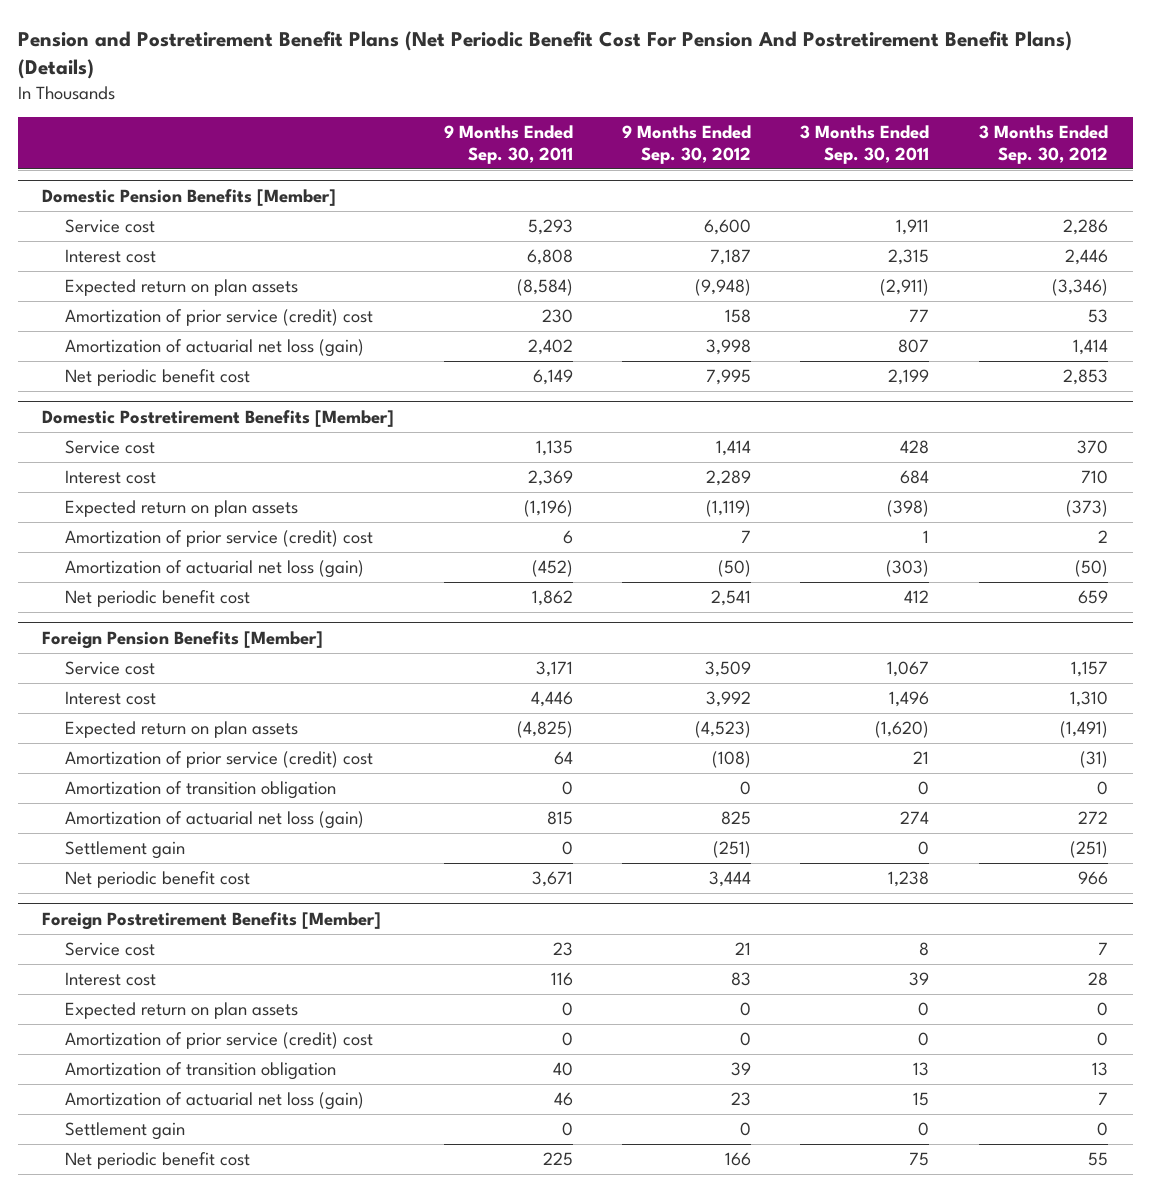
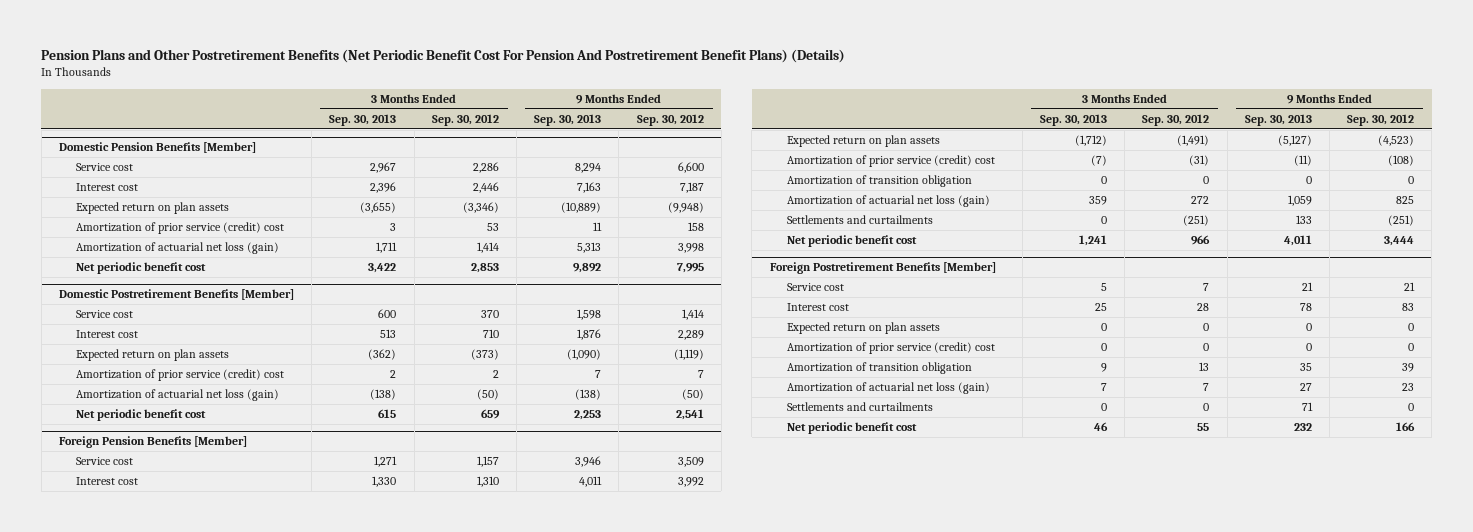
- Pension and Postretirement Benefit Plans (Net Periodic Benefit Cost For Pension And Postretirement Benefit Plans) (Details)
+ Pension Plans and Other Postretirement Benefits (Net Periodic Benefit Cost For Pension And Postretirement Benefit Plans) (Details)
- | 9 Months Ended Sep. 30, 2011 | 9 Months Ended Sep. 30, 2012 | 3 Months Ended Sep. 30, 2011 | 3 Months Ended Sep. 30, 2012
+ | 3 Months Ended Sep. 30, 2013 | 3 Months Ended Sep. 30, 2012 | 9 Months Ended Sep. 30, 2013 | 9 Months Ended Sep. 30, 2012
@ Foreign Pension Benefits [Member]
- Settlement gain | 0 | (251) | 0 | (251)
+ Settlements and curtailments | 0 | (251) | 133 | (251)
@ Foreign Postretirement Benefits [Member]
- Settlement gain | 0 | 0 | 0 | 0
+ Settlements and curtailments | 0 | 0 | 71 | 0

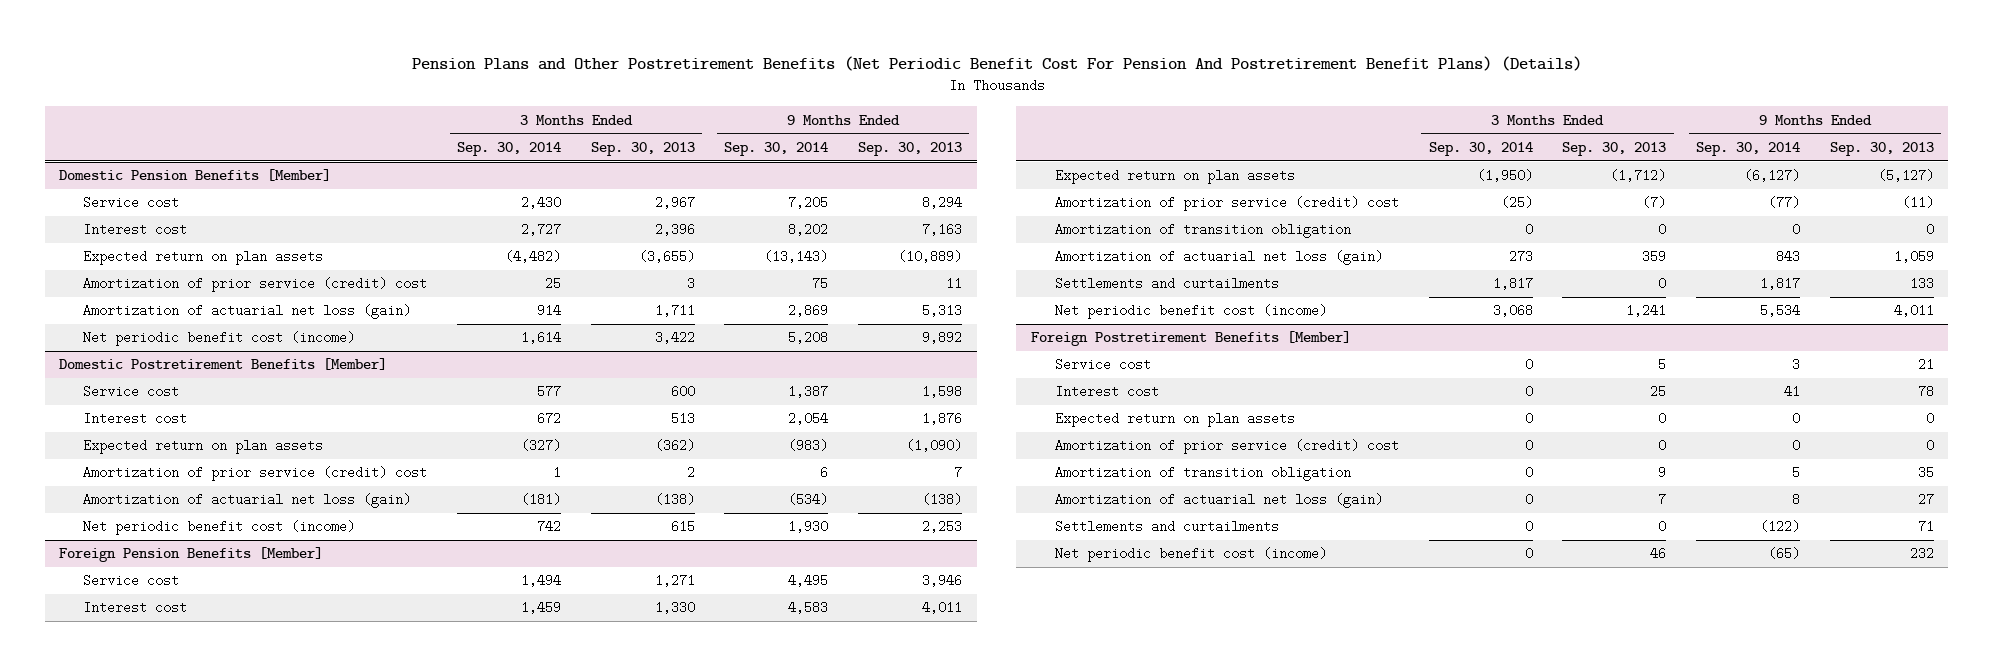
- | 3 Months Ended Sep. 30, 2013 | 3 Months Ended Sep. 30, 2012 | 9 Months Ended Sep. 30, 2013 | 9 Months Ended Sep. 30, 2012
+ | 3 Months Ended Sep. 30, 2014 | 3 Months Ended Sep. 30, 2013 | 9 Months Ended Sep. 30, 2014 | 9 Months Ended Sep. 30, 2013
@ Domestic Pension Benefits [Member]
- Net periodic benefit cost | 3,422 | 2,853 | 9,892 | 7,995
+ Net periodic benefit cost (income) | 1,614 | 3,422 | 5,208 | 9,892
@ Domestic Postretirement Benefits [Member]
- Net periodic benefit cost | 615 | 659 | 2,253 | 2,541
+ Net periodic benefit cost (income) | 742 | 615 | 1,930 | 2,253
@ Foreign Pension Benefits [Member]
- Net periodic benefit cost | 1,241 | 966 | 4,011 | 3,444
+ Net periodic benefit cost (income) | 3,068 | 1,241 | 5,534 | 4,011
@ Foreign Postretirement Benefits [Member]
- Net periodic benefit cost | 46 | 55 | 232 | 166
+ Net periodic benefit cost (income) | 0 | 46 | (65) | 232

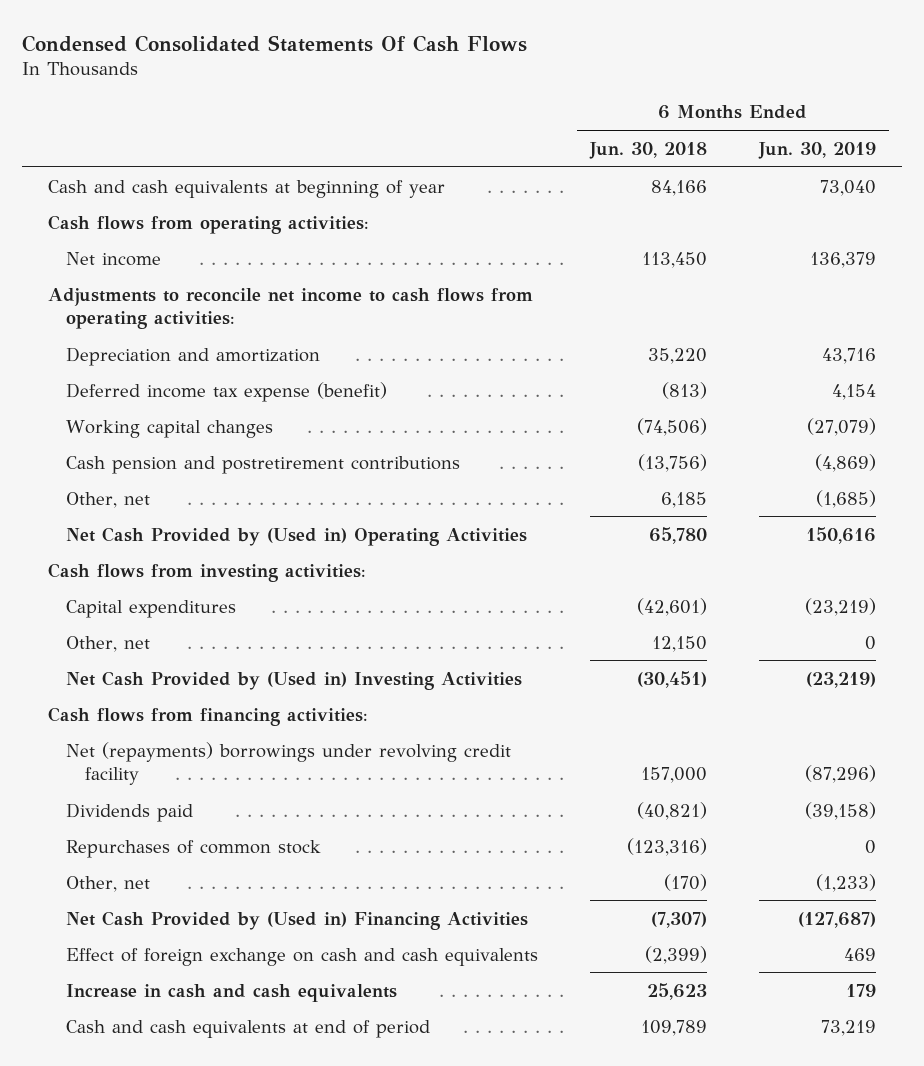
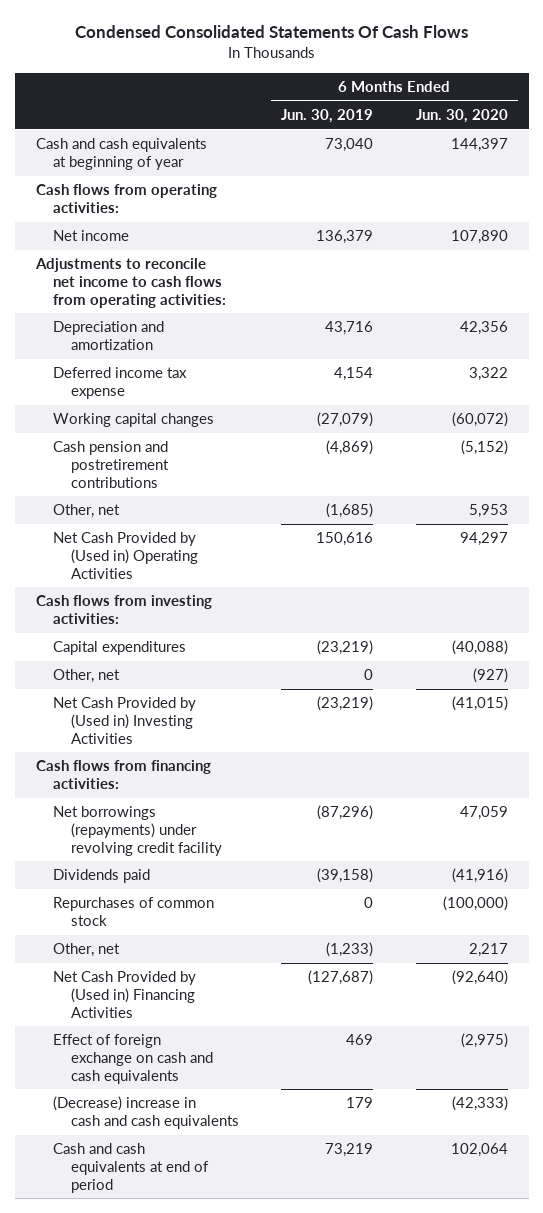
- | 6 Months Ended Jun. 30, 2018 | 6 Months Ended Jun. 30, 2019
+ | 6 Months Ended Jun. 30, 2019 | 6 Months Ended Jun. 30, 2020
- Deferred income tax expense (benefit) | (813) | 4,154
+ Deferred income tax expense | 4,154 | 3,322
- Net (repayments) borrowings under revolving credit facility | 157,000 | (87,296)
+ Net borrowings (repayments) under revolving credit facility | (87,296) | 47,059
- Increase in cash and cash equivalents | 25,623 | 179
+ (Decrease) increase in cash and cash equivalents | 179 | (42,333)

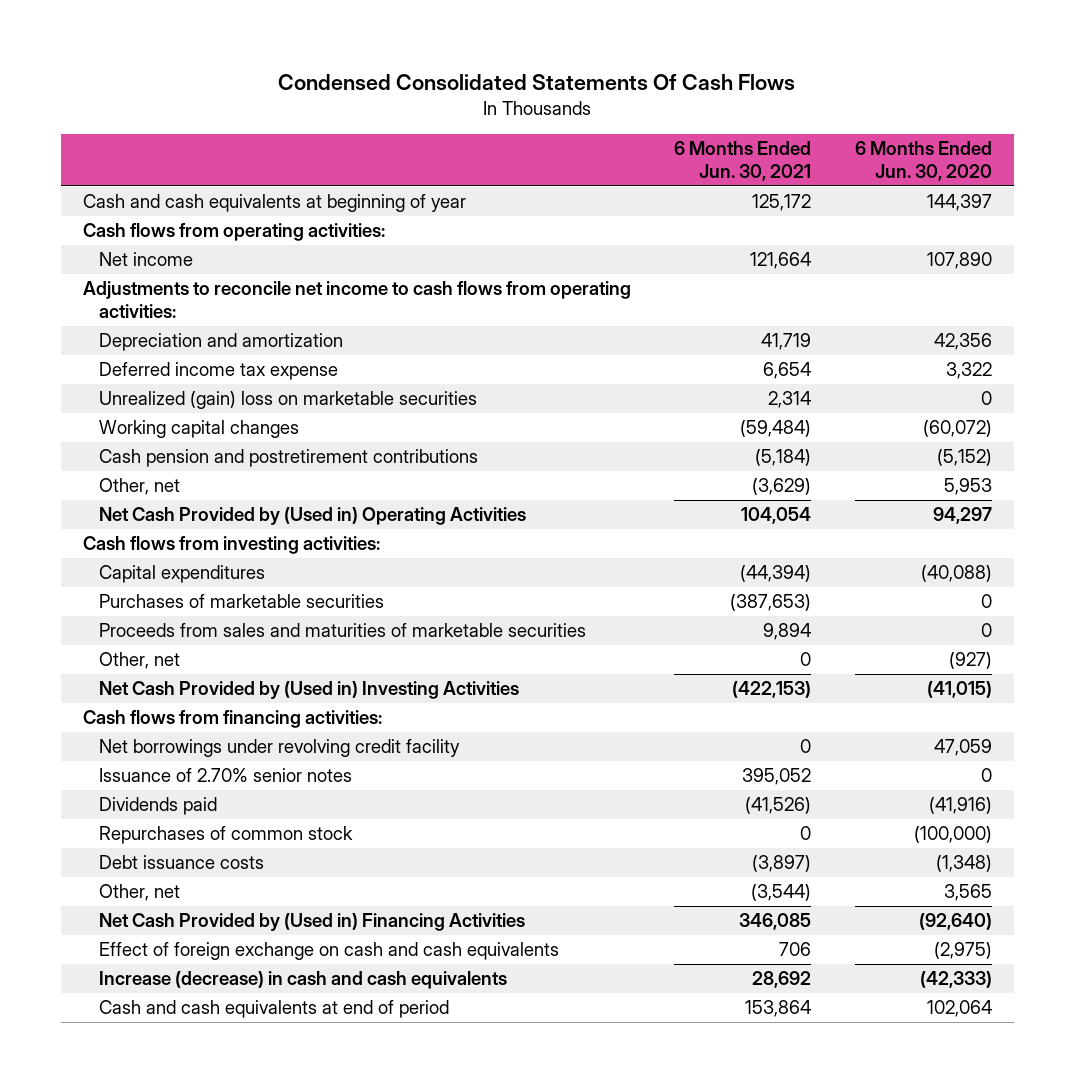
- | 6 Months Ended Jun. 30, 2019 | 6 Months Ended Jun. 30, 2020
+ | 6 Months Ended Jun. 30, 2021 | 6 Months Ended Jun. 30, 2020
+ Unrealized (gain) loss on marketable securities | 2,314 | 0
+ Purchases of marketable securities | (387,653) | 0
+ Proceeds from sales and maturities of marketable securities | 9,894 | 0
- Net borrowings (repayments) under revolving credit facility | (87,296) | 47,059
+ Net borrowings under revolving credit facility | 0 | 47,059
+ Issuance of 2.70% senior notes | 395,052 | 0
- Other, net | (1,233) | 2,217
+ Debt issuance costs | (3,897) | (1,348)
+ Other, net | (3,544) | 3,565
- (Decrease) increase in cash and cash equivalents | 179 | (42,333)
+ Increase (decrease) in cash and cash equivalents | 28,692 | (42,333)

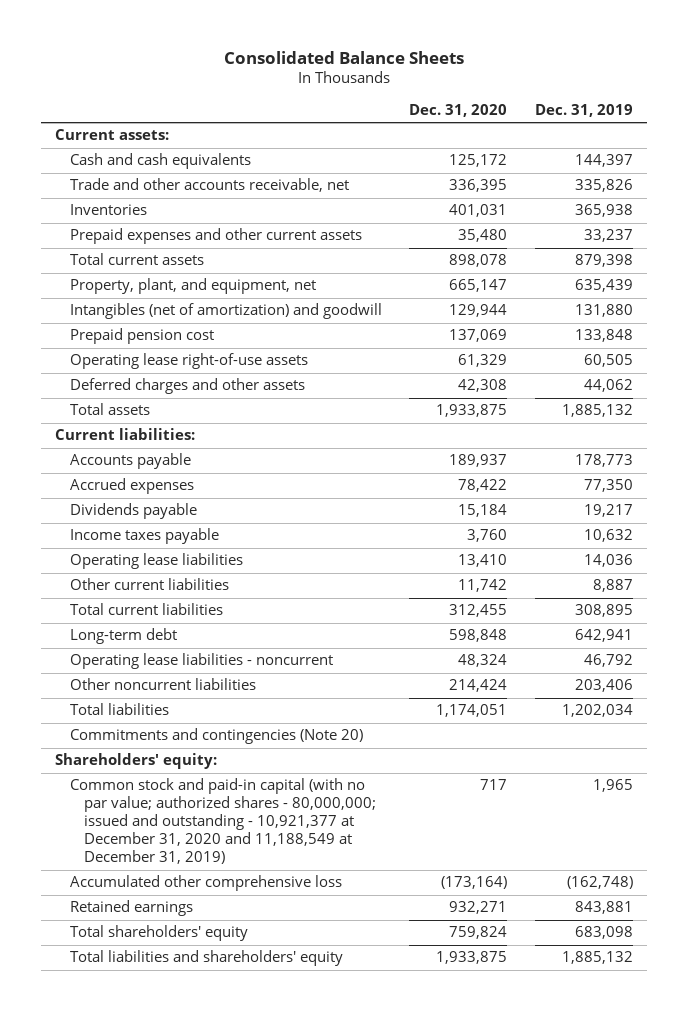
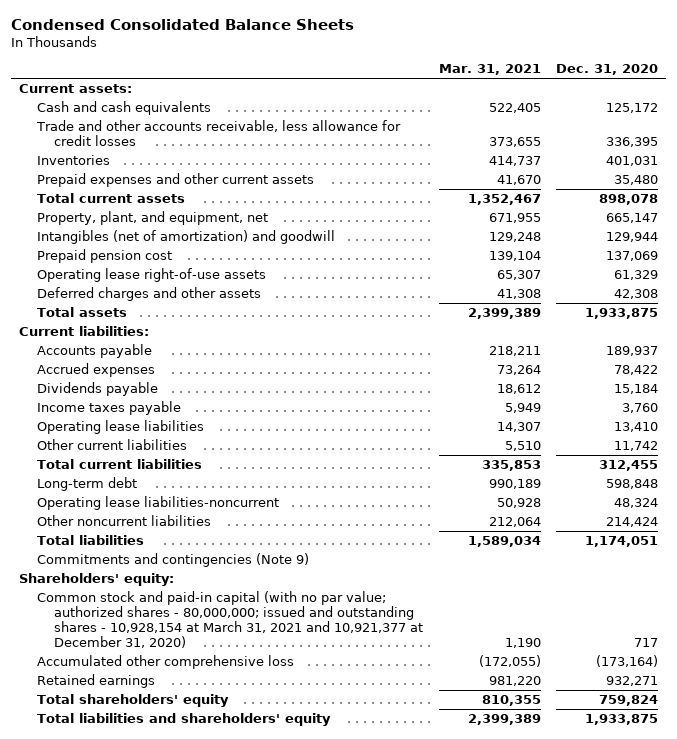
- Consolidated Balance Sheets
+ Condensed Consolidated Balance Sheets
- | Dec. 31, 2020 | Dec. 31, 2019
+ | Mar. 31, 2021 | Dec. 31, 2020
- Trade and other accounts receivable, net | 336,395 | 335,826
+ Trade and other accounts receivable, less allowance for credit losses | 373,655 | 336,395
- Operating lease liabilities - noncurrent | 48,324 | 46,792
+ Operating lease liabilities-noncurrent | 50,928 | 48,324
- Commitments and contingencies (Note 20)
+ Commitments and contingencies (Note 9)
- Common stock and paid-in capital (with no par value; authorized shares - 80,000,000; issued and outstanding - 10,921,377 at December 31, 2020 and 11,188,549 at December 31, 2019) | 717 | 1,965
+ Common stock and paid-in capital (with no par value; authorized shares - 80,000,000; issued and outstanding shares - 10,928,154 at March 31, 2021 and 10,921,377 at December 31, 2020) | 1,190 | 717

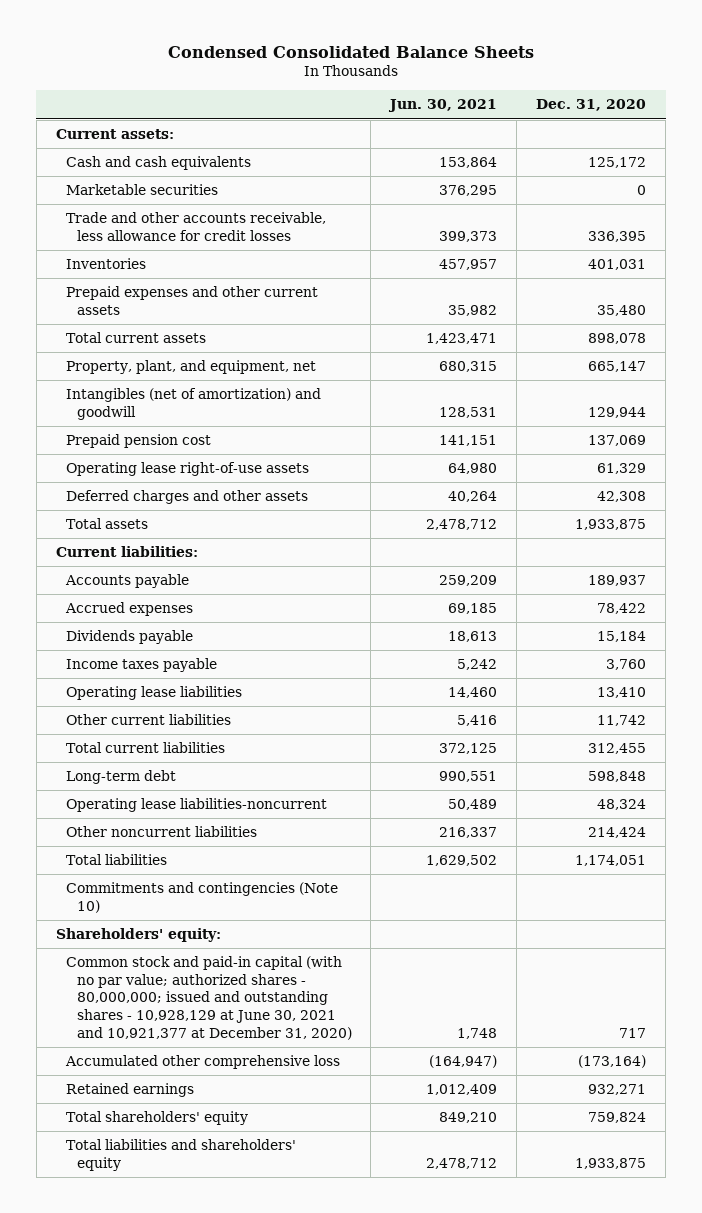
- | Mar. 31, 2021 | Dec. 31, 2020
+ | Jun. 30, 2021 | Dec. 31, 2020
+ Marketable securities | 376,295 | 0
- Commitments and contingencies (Note 9)
+ Commitments and contingencies (Note 10)
- Common stock and paid-in capital (with no par value; authorized shares - 80,000,000; issued and outstanding shares - 10,928,154 at March 31, 2021 and 10,921,377 at December 31, 2020) | 1,190 | 717
+ Common stock and paid-in capital (with no par value; authorized shares - 80,000,000; issued and outstanding shares - 10,928,129 at June 30, 2021 and 10,921,377 at December 31, 2020) | 1,748 | 717

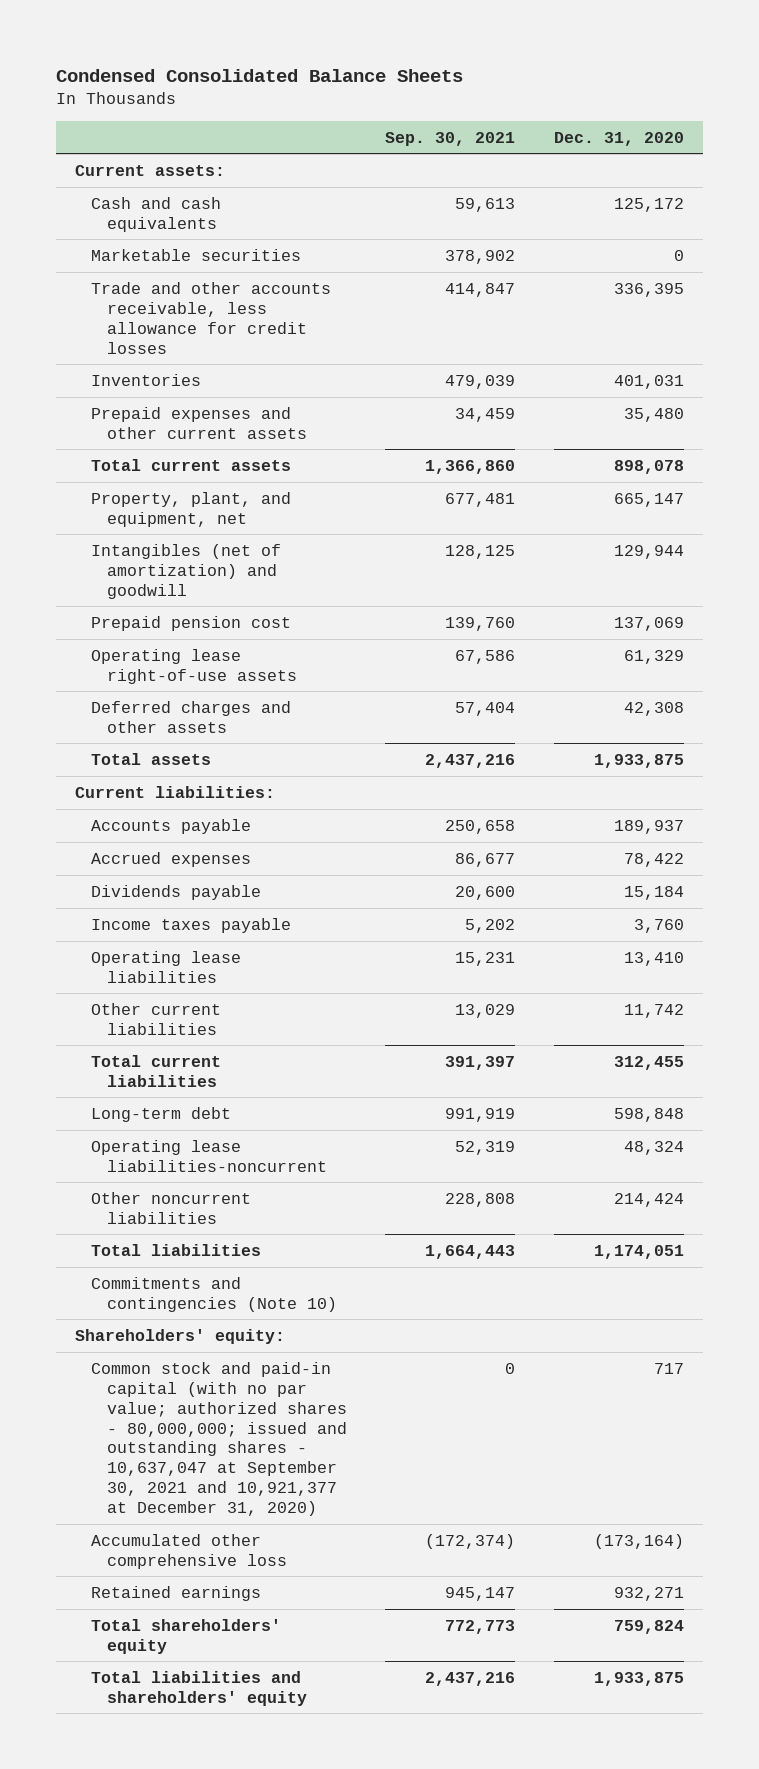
- | Jun. 30, 2021 | Dec. 31, 2020
+ | Sep. 30, 2021 | Dec. 31, 2020
- Common stock and paid-in capital (with no par value; authorized shares - 80,000,000; issued and outstanding shares - 10,928,129 at June 30, 2021 and 10,921,377 at December 31, 2020) | 1,748 | 717
+ Common stock and paid-in capital (with no par value; authorized shares - 80,000,000; issued and outstanding shares - 10,637,047 at September 30, 2021 and 10,921,377 at December 31, 2020) | 0 | 717

